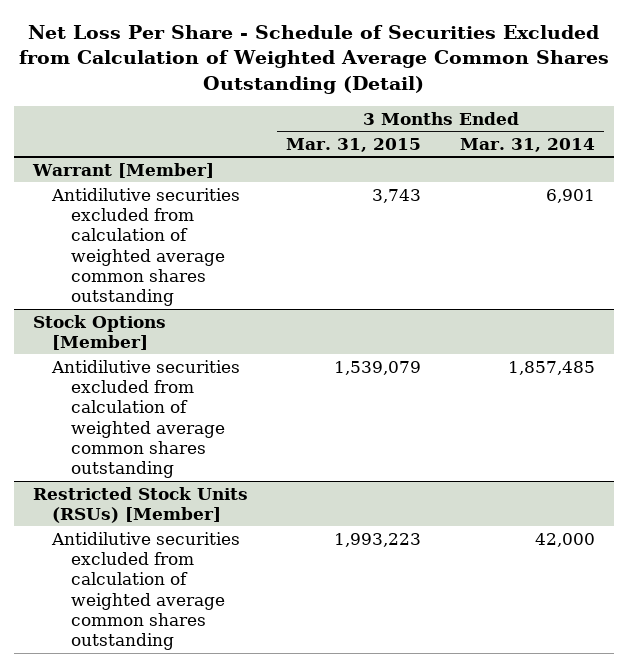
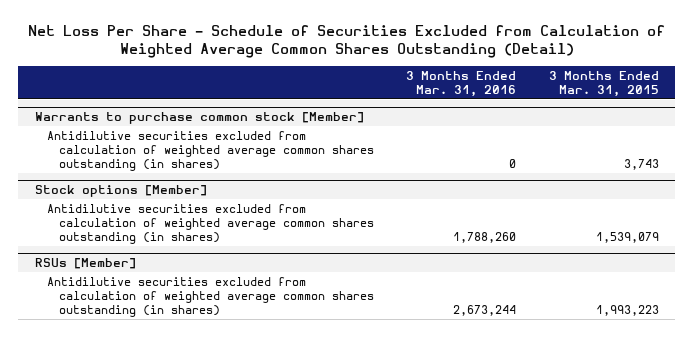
- | 3 Months Ended Mar. 31, 2015 | 3 Months Ended Mar. 31, 2014
+ | 3 Months Ended Mar. 31, 2016 | 3 Months Ended Mar. 31, 2015
- Warrant [Member]
- Antidilutive securities excluded from calculation of weighted average common shares outstanding | 3,743 | 6,901
- Stock Options [Member]
- Antidilutive securities excluded from calculation of weighted average common shares outstanding | 1,539,079 | 1,857,485
- Restricted Stock Units (RSUs) [Member]
- Antidilutive securities excluded from calculation of weighted average common shares outstanding | 1,993,223 | 42,000
+ Warrants to purchase common stock [Member]
+ Antidilutive securities excluded from calculation of weighted average common shares outstanding (in shares) | 0 | 3,743
+ Stock options [Member]
+ Antidilutive securities excluded from calculation of weighted average common shares outstanding (in shares) | 1,788,260 | 1,539,079
+ RSUs [Member]
+ Antidilutive securities excluded from calculation of weighted average common shares outstanding (in shares) | 2,673,244 | 1,993,223

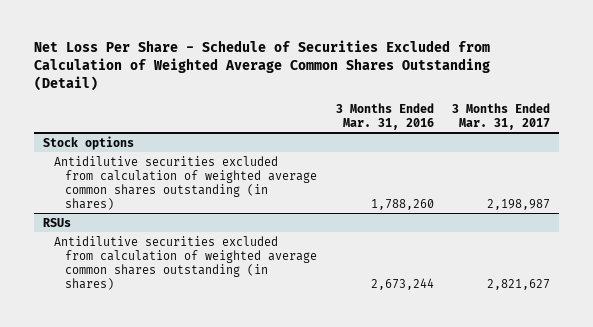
- | 3 Months Ended Mar. 31, 2016 | 3 Months Ended Mar. 31, 2015
+ | 3 Months Ended Mar. 31, 2016 | 3 Months Ended Mar. 31, 2017
- Warrants to purchase common stock [Member]
- Antidilutive securities excluded from calculation of weighted average common shares outstanding (in shares) | 0 | 3,743
- Stock options [Member]
+ Stock options
- RSUs [Member]
+ RSUs

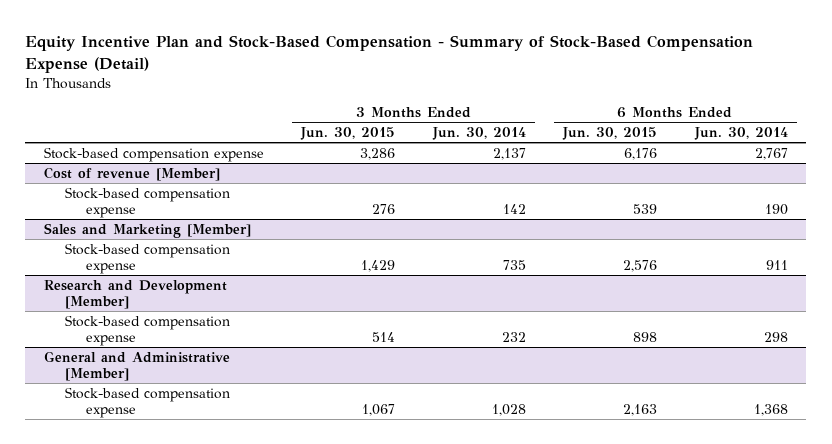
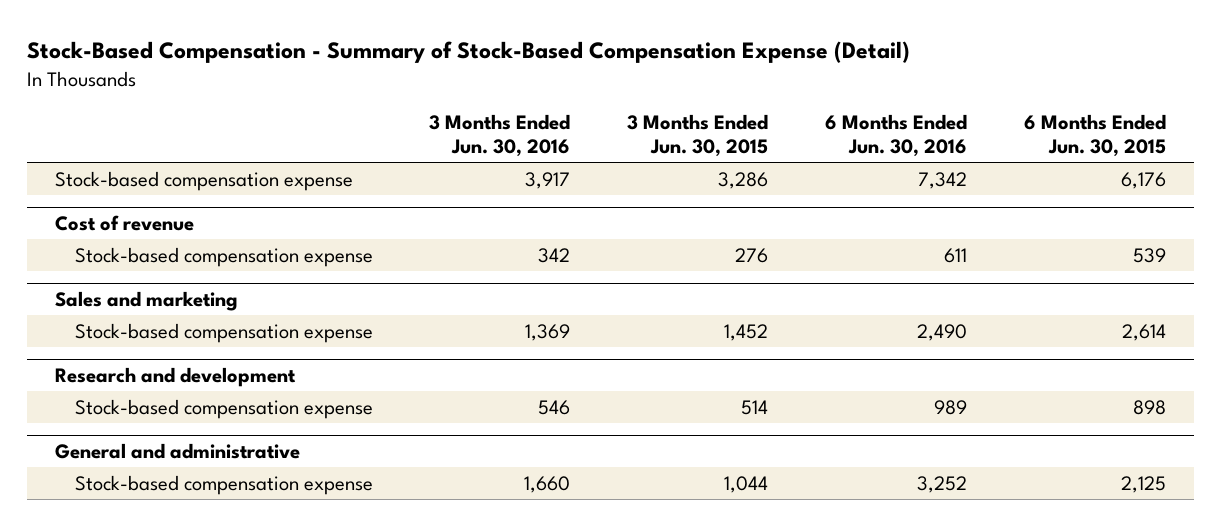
- Equity Incentive Plan and Stock-Based Compensation - Summary of Stock-Based Compensation Expense (Detail)
+ Stock-Based Compensation - Summary of Stock-Based Compensation Expense (Detail)
- | 3 Months Ended Jun. 30, 2015 | 3 Months Ended Jun. 30, 2014 | 6 Months Ended Jun. 30, 2015 | 6 Months Ended Jun. 30, 2014
+ | 3 Months Ended Jun. 30, 2016 | 3 Months Ended Jun. 30, 2015 | 6 Months Ended Jun. 30, 2016 | 6 Months Ended Jun. 30, 2015
- Cost of revenue [Member]
+ Cost of revenue
- Sales and Marketing [Member]
- Stock-based compensation expense | 1,429 | 735 | 2,576 | 911
- Research and Development [Member]
+ Sales and marketing
+ Stock-based compensation expense | 1,369 | 1,452 | 2,490 | 2,614
+ Research and development
- General and Administrative [Member]
- Stock-based compensation expense | 1,067 | 1,028 | 2,163 | 1,368
+ General and administrative
+ Stock-based compensation expense | 1,660 | 1,044 | 3,252 | 2,125

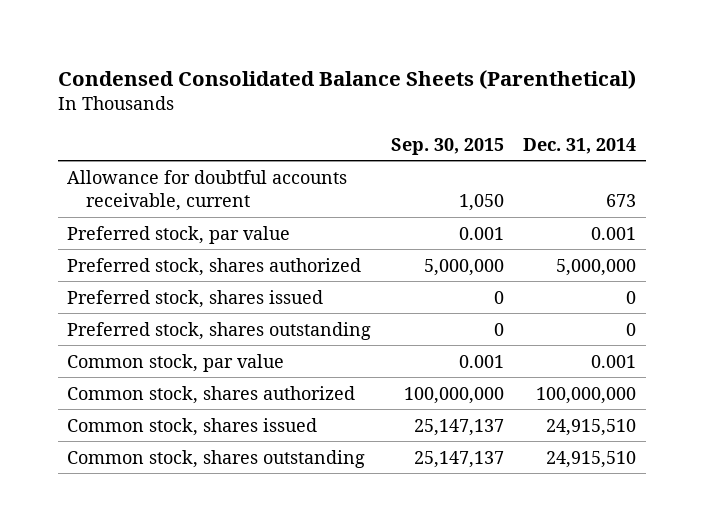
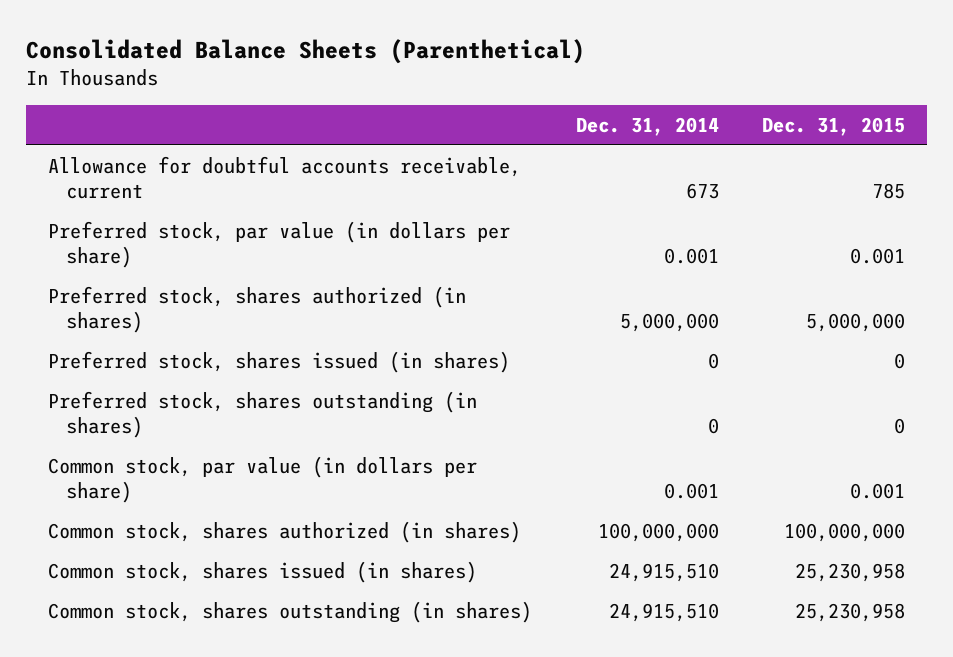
- Condensed Consolidated Balance Sheets (Parenthetical)
+ Consolidated Balance Sheets (Parenthetical)
- | Sep. 30, 2015 | Dec. 31, 2014
+ | Dec. 31, 2014 | Dec. 31, 2015
- Preferred stock, par value | 0.001 | 0.001
- Preferred stock, shares authorized | 5,000,000 | 5,000,000
- Preferred stock, shares issued | 0 | 0
- Preferred stock, shares outstanding | 0 | 0
- Common stock, par value | 0.001 | 0.001
- Common stock, shares authorized | 100,000,000 | 100,000,000
- Common stock, shares issued | 25,147,137 | 24,915,510
- Common stock, shares outstanding | 25,147,137 | 24,915,510
+ Preferred stock, par value (in dollars per share) | 0.001 | 0.001
+ Preferred stock, shares authorized (in shares) | 5,000,000 | 5,000,000
+ Preferred stock, shares issued (in shares) | 0 | 0
+ Preferred stock, shares outstanding (in shares) | 0 | 0
+ Common stock, par value (in dollars per share) | 0.001 | 0.001
+ Common stock, shares authorized (in shares) | 100,000,000 | 100,000,000
+ Common stock, shares issued (in shares) | 24,915,510 | 25,230,958
+ Common stock, shares outstanding (in shares) | 24,915,510 | 25,230,958

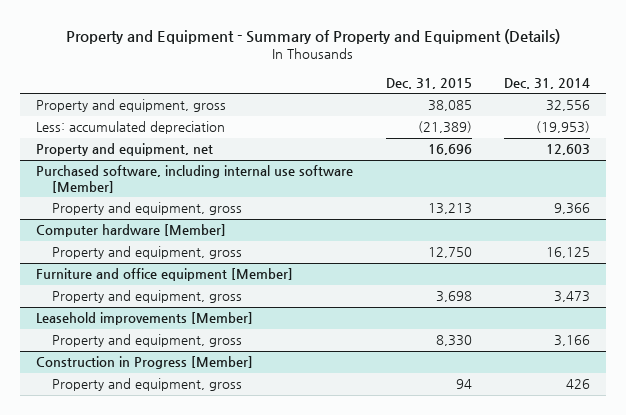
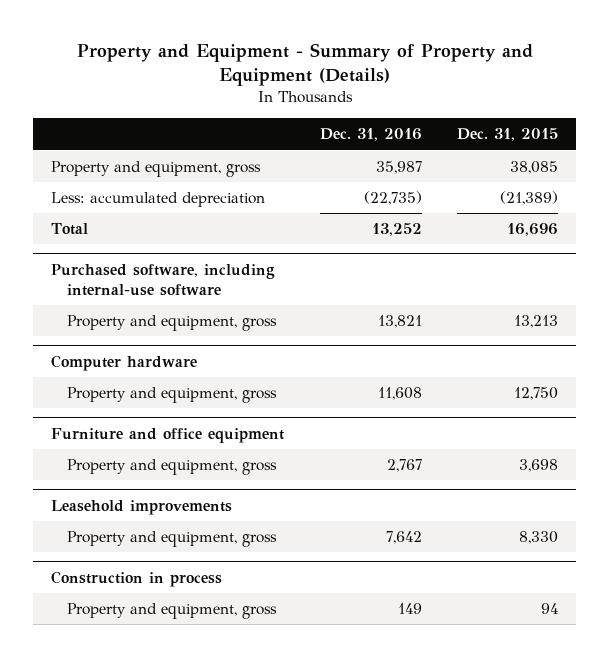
- | Dec. 31, 2015 | Dec. 31, 2014
+ | Dec. 31, 2016 | Dec. 31, 2015
- Property and equipment, net | 16,696 | 12,603
- Purchased software, including internal use software [Member]
+ Total | 13,252 | 16,696
+ Purchased software, including internal-use software
- Computer hardware [Member]
+ Computer hardware
- Furniture and office equipment [Member]
+ Furniture and office equipment
- Leasehold improvements [Member]
+ Leasehold improvements
- Construction in Progress [Member]
+ Construction in process

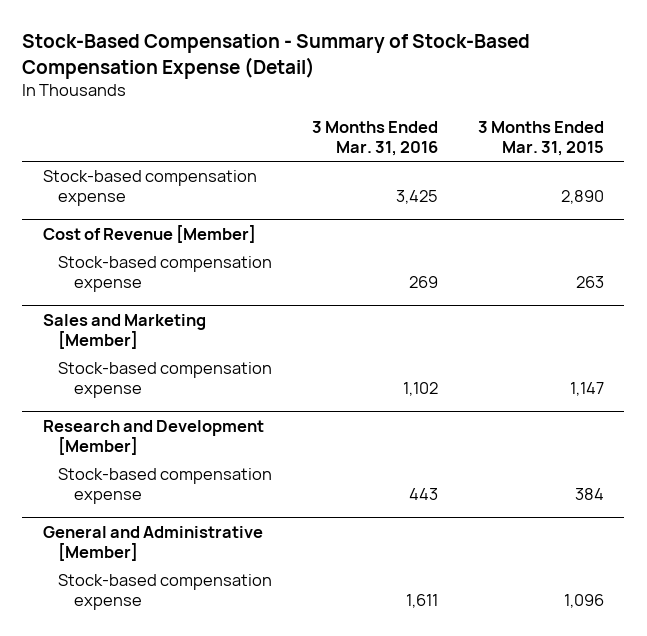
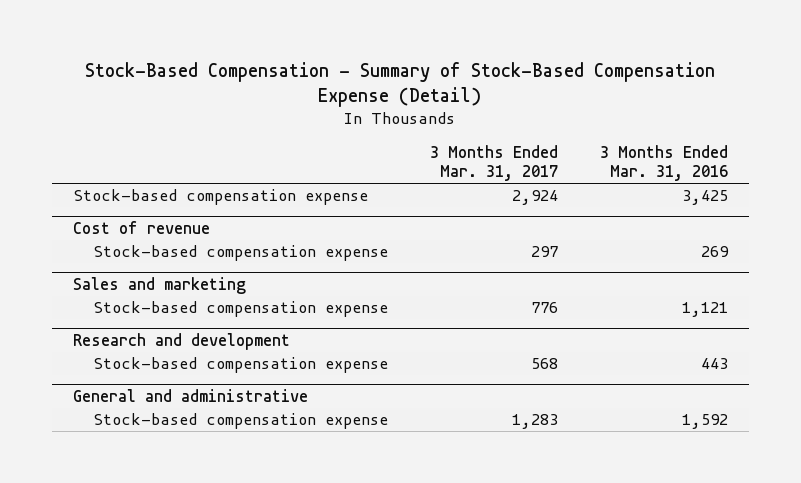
- | 3 Months Ended Mar. 31, 2016 | 3 Months Ended Mar. 31, 2015
+ | 3 Months Ended Mar. 31, 2017 | 3 Months Ended Mar. 31, 2016
- Cost of Revenue [Member]
+ Cost of revenue
- Sales and Marketing [Member]
- Stock-based compensation expense | 1,102 | 1,147
- Research and Development [Member]
+ Sales and marketing
+ Stock-based compensation expense | 776 | 1,121
+ Research and development
- General and Administrative [Member]
- Stock-based compensation expense | 1,611 | 1,096
+ General and administrative
+ Stock-based compensation expense | 1,283 | 1,592

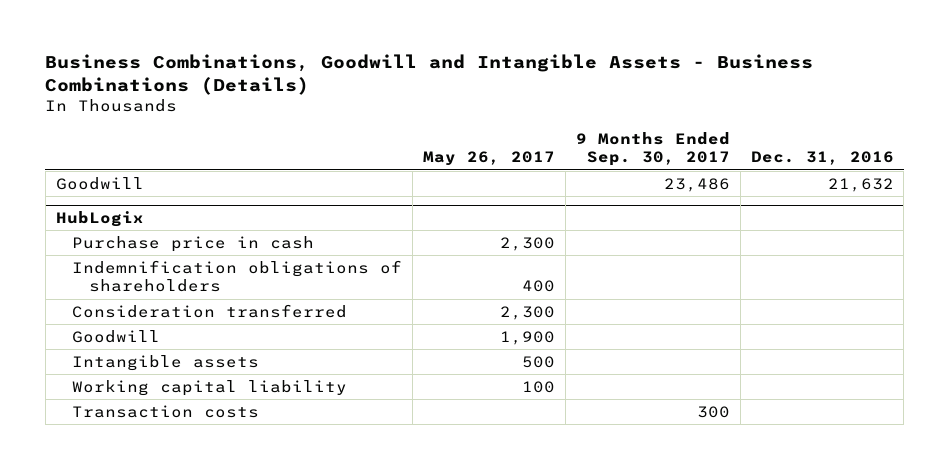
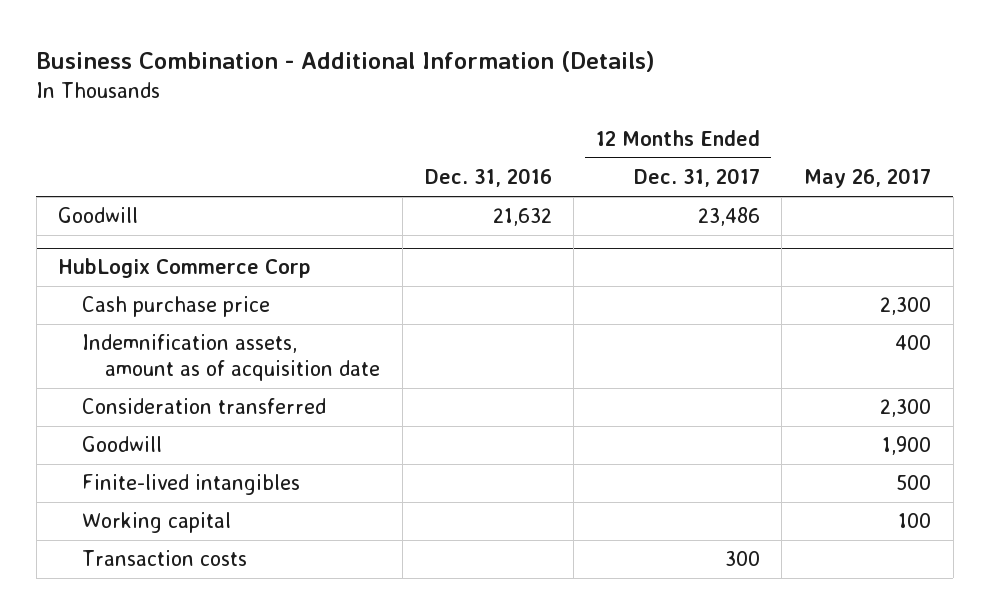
- Business Combinations, Goodwill and Intangible Assets - Business Combinations (Details)
+ Business Combination - Additional Information (Details)
- | May 26, 2017 | 9 Months Ended Sep. 30, 2017 | Dec. 31, 2016
+ | Dec. 31, 2016 | 12 Months Ended Dec. 31, 2017 | May 26, 2017
- HubLogix
- Purchase price in cash | 2,300 | |
- Indemnification obligations of shareholders | 400 | |
+ HubLogix Commerce Corp
+ Cash purchase price | | | 2,300
+ Indemnification assets, amount as of acquisition date | | | 400
- Intangible assets | 500 | |
- Working capital liability | 100 | |
+ Finite-lived intangibles | | | 500
+ Working capital | | | 100

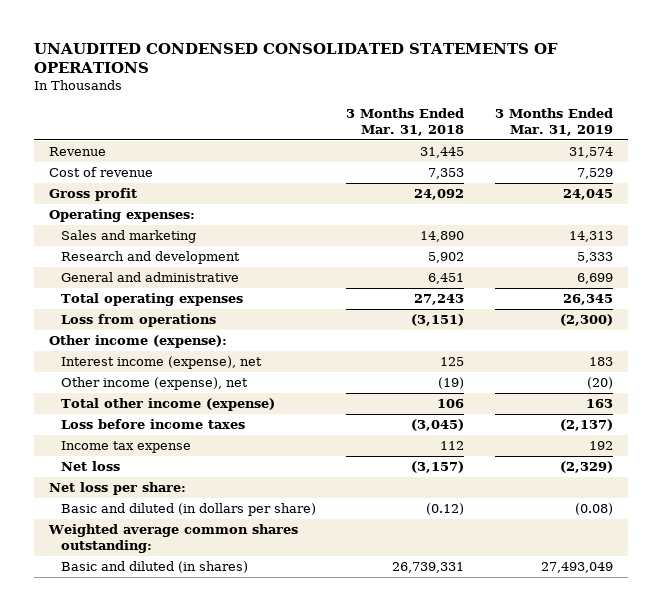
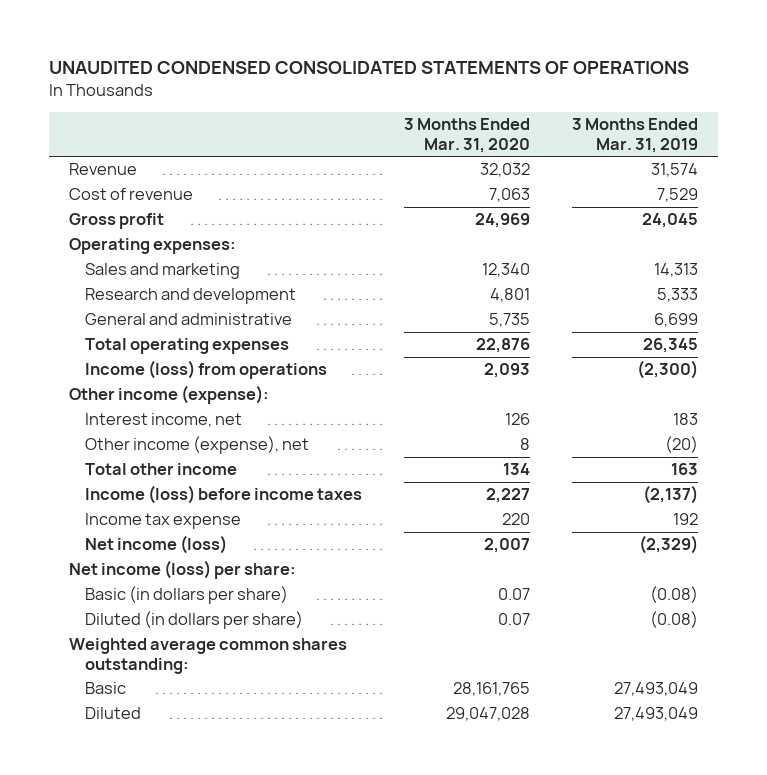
- | 3 Months Ended Mar. 31, 2018 | 3 Months Ended Mar. 31, 2019
+ | 3 Months Ended Mar. 31, 2020 | 3 Months Ended Mar. 31, 2019
- Loss from operations | (3,151) | (2,300)
+ Income (loss) from operations | 2,093 | (2,300)
- Interest income (expense), net | 125 | 183
+ Interest income, net | 126 | 183
- Total other income (expense) | 106 | 163
- Loss before income taxes | (3,045) | (2,137)
+ Total other income | 134 | 163
+ Income (loss) before income taxes | 2,227 | (2,137)
- Net loss | (3,157) | (2,329)
- Net loss per share:
- Basic and diluted (in dollars per share) | (0.12) | (0.08)
+ Net income (loss) | 2,007 | (2,329)
+ Net income (loss) per share:
+ Basic (in dollars per share) | 0.07 | (0.08)
+ Diluted (in dollars per share) | 0.07 | (0.08)
- Basic and diluted (in shares) | 26,739,331 | 27,493,049
+ Basic | 28,161,765 | 27,493,049
+ Diluted | 29,047,028 | 27,493,049

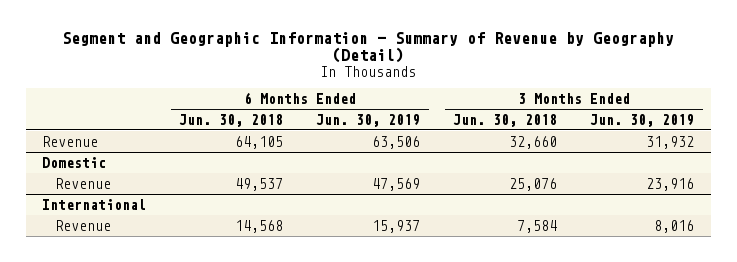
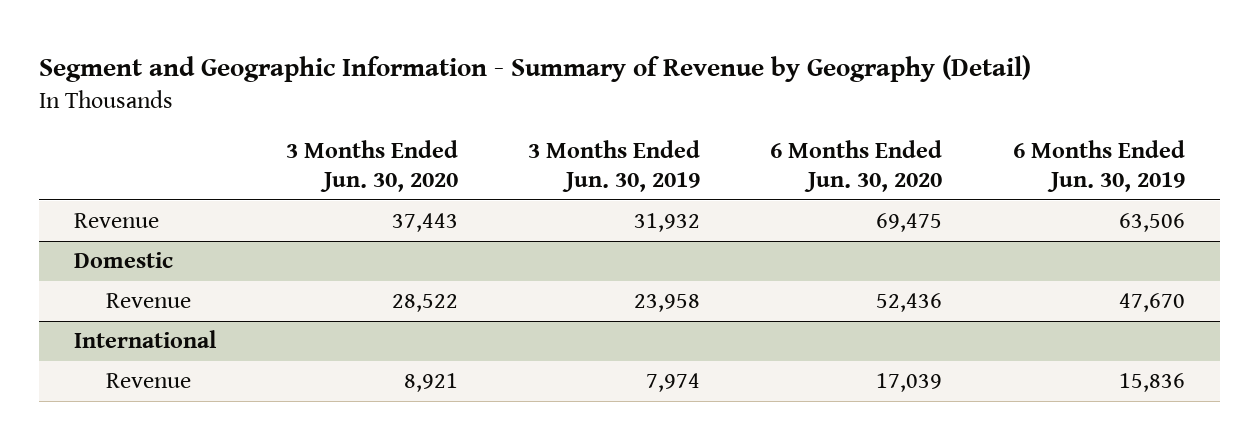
- | 6 Months Ended Jun. 30, 2018 | 6 Months Ended Jun. 30, 2019 | 3 Months Ended Jun. 30, 2018 | 3 Months Ended Jun. 30, 2019
+ | 3 Months Ended Jun. 30, 2020 | 3 Months Ended Jun. 30, 2019 | 6 Months Ended Jun. 30, 2020 | 6 Months Ended Jun. 30, 2019
@ Domestic
- Revenue | 49,537 | 47,569 | 25,076 | 23,916
+ Revenue | 28,522 | 23,958 | 52,436 | 47,670
@ International
- Revenue | 14,568 | 15,937 | 7,584 | 8,016
+ Revenue | 8,921 | 7,974 | 17,039 | 15,836

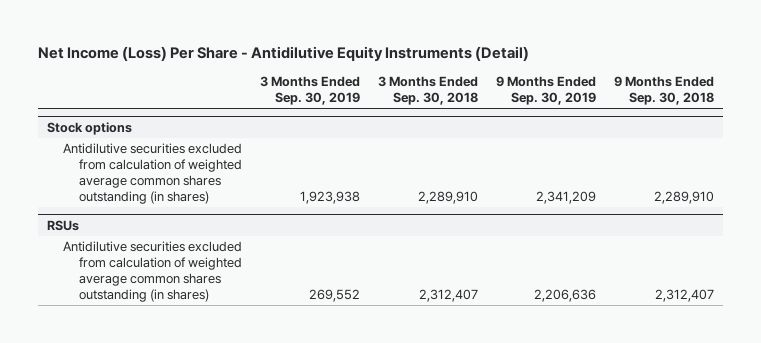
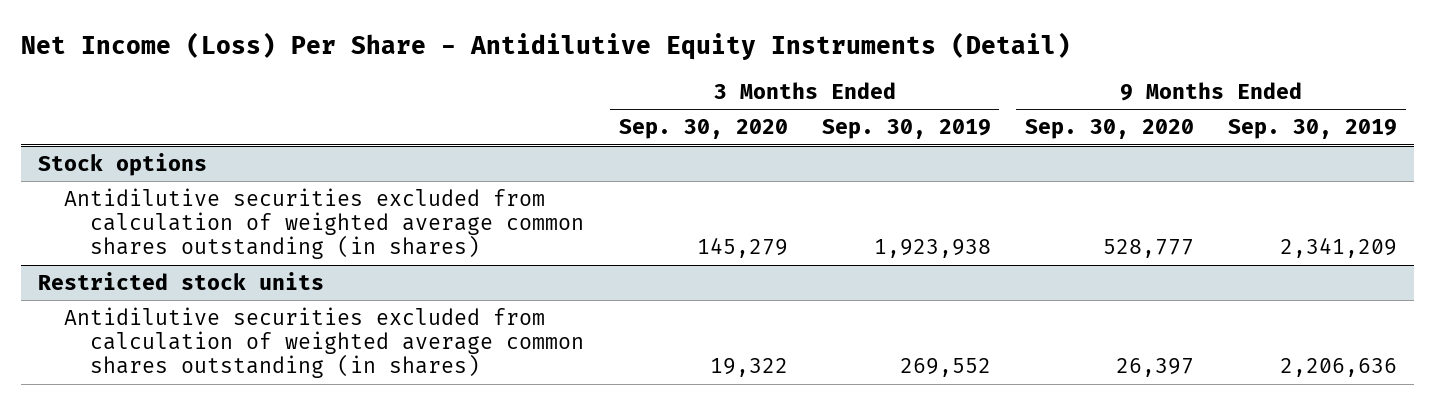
- | 3 Months Ended Sep. 30, 2019 | 3 Months Ended Sep. 30, 2018 | 9 Months Ended Sep. 30, 2019 | 9 Months Ended Sep. 30, 2018
+ | 3 Months Ended Sep. 30, 2020 | 3 Months Ended Sep. 30, 2019 | 9 Months Ended Sep. 30, 2020 | 9 Months Ended Sep. 30, 2019
- RSUs
+ Restricted stock units

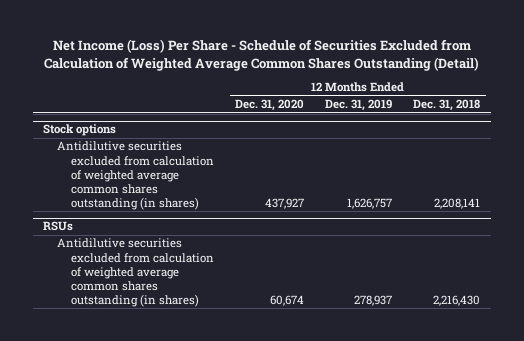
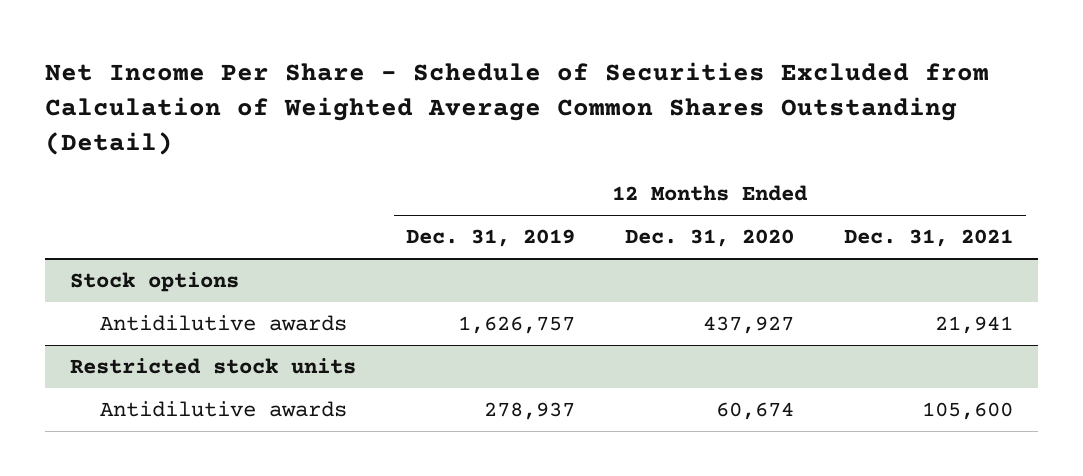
- Net Income (Loss) Per Share - Schedule of Securities Excluded from Calculation of Weighted Average Common Shares Outstanding (Detail)
+ Net Income Per Share - Schedule of Securities Excluded from Calculation of Weighted Average Common Shares Outstanding (Detail)
- | 12 Months Ended Dec. 31, 2020 | 12 Months Ended Dec. 31, 2019 | 12 Months Ended Dec. 31, 2018
+ | 12 Months Ended Dec. 31, 2019 | 12 Months Ended Dec. 31, 2020 | 12 Months Ended Dec. 31, 2021
@ Stock options
- Antidilutive securities excluded from calculation of weighted average common shares outstanding (in shares) | 437,927 | 1,626,757 | 2,208,141
- RSUs
- Antidilutive securities excluded from calculation of weighted average common shares outstanding (in shares) | 60,674 | 278,937 | 2,216,430
@ Stock options
+ Antidilutive awards | 1,626,757 | 437,927 | 21,941
+ Restricted stock units
+ Antidilutive awards | 278,937 | 60,674 | 105,600

